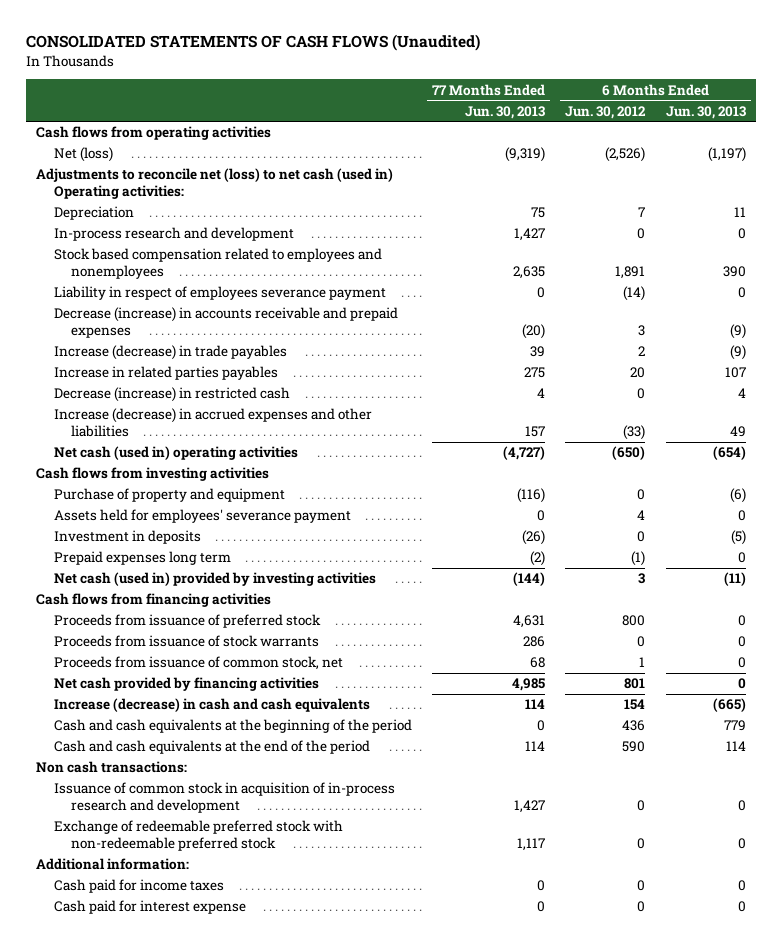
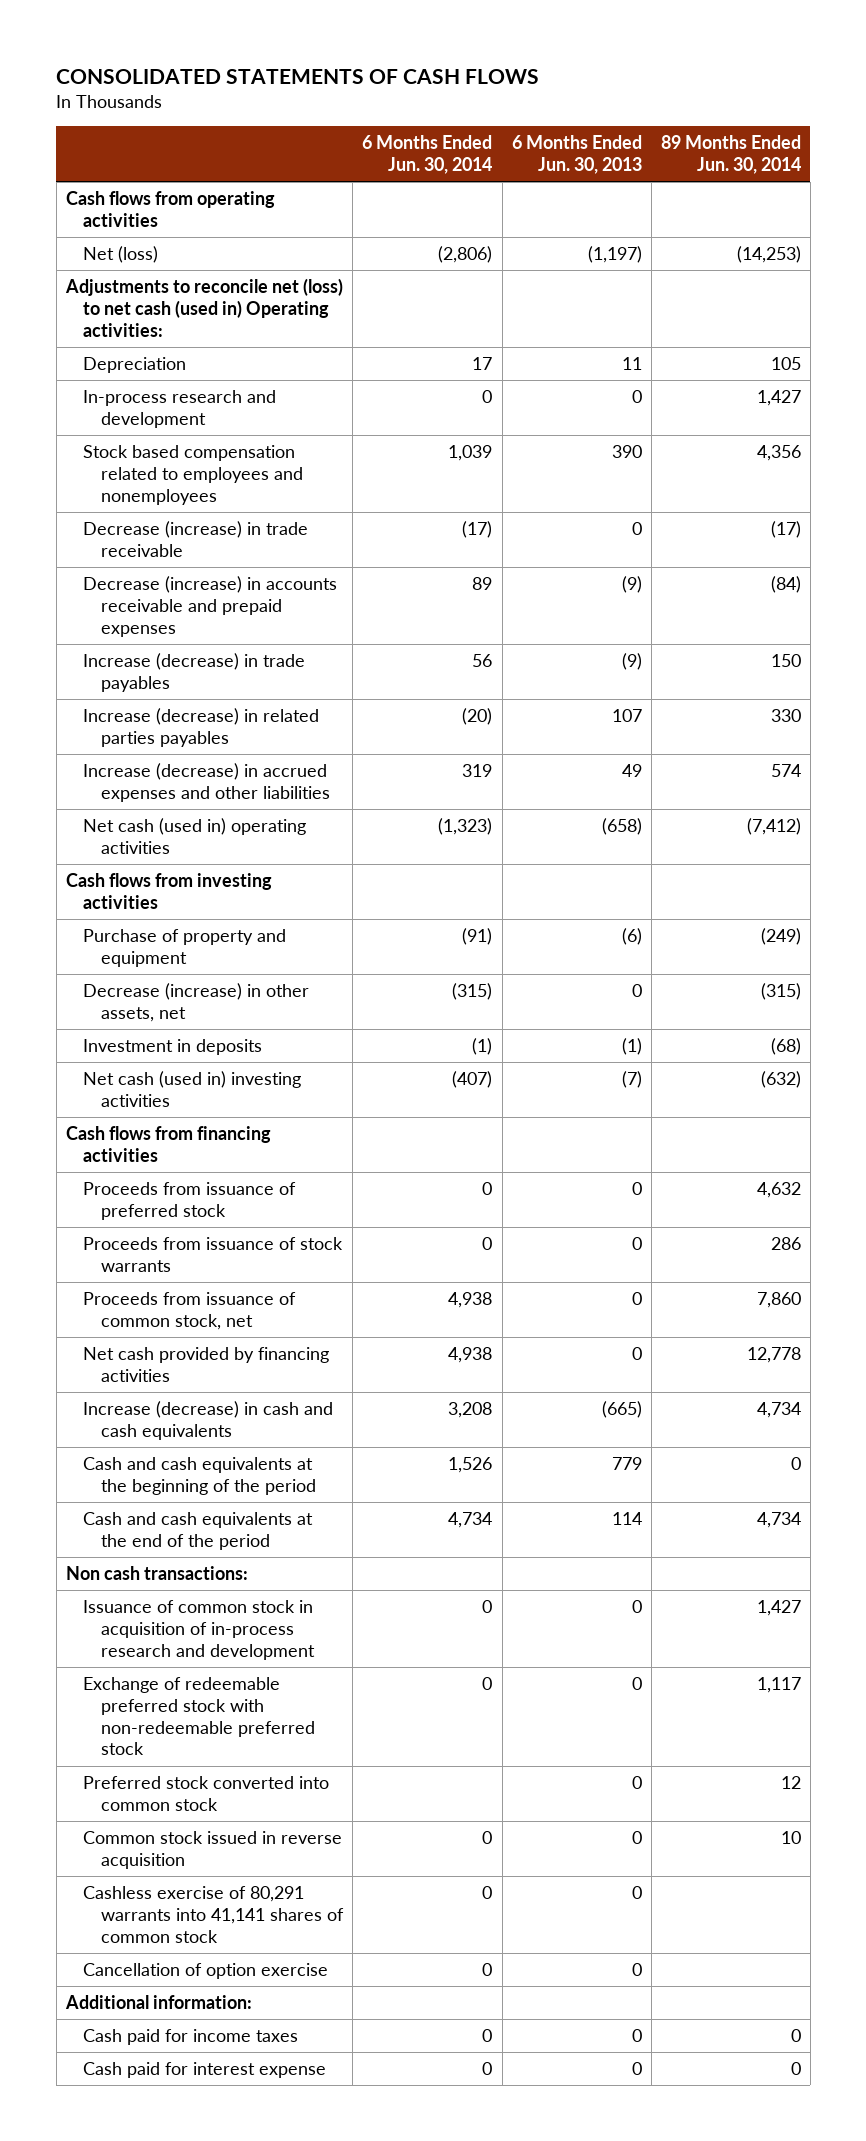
- CONSOLIDATED STATEMENTS OF CASH FLOWS (Unaudited)
+ CONSOLIDATED STATEMENTS OF CASH FLOWS
- | 77 Months Ended Jun. 30, 2013 | 6 Months Ended Jun. 30, 2012 | 6 Months Ended Jun. 30, 2013
+ | 6 Months Ended Jun. 30, 2014 | 6 Months Ended Jun. 30, 2013 | 89 Months Ended Jun. 30, 2014
- Liability in respect of employees severance payment | 0 | (14) | 0
+ Decrease (increase) in trade receivable | (17) | 0 | (17)
- Increase in related parties payables | 275 | 20 | 107
- Decrease (increase) in restricted cash | 4 | 0 | 4
+ Increase (decrease) in related parties payables | (20) | 107 | 330
- Net cash (used in) operating activities | (4,727) | (650) | (654)
+ Net cash (used in) operating activities | (1,323) | (658) | (7,412)
- Assets held for employees' severance payment | 0 | 4 | 0
- Investment in deposits | (26) | 0 | (5)
- Prepaid expenses long term | (2) | (1) | 0
- Net cash (used in) provided by investing activities | (144) | 3 | (11)
+ Decrease (increase) in other assets, net | (315) | 0 | (315)
+ Investment in deposits | (1) | (1) | (68)
+ Net cash (used in) investing activities | (407) | (7) | (632)
+ Preferred stock converted into common stock | | 0 | 12
+ Common stock issued in reverse acquisition | 0 | 0 | 10
+ Cashless exercise of 80,291 warrants into 41,141 shares of common stock | 0 | 0 |
+ Cancellation of option exercise | 0 | 0 |

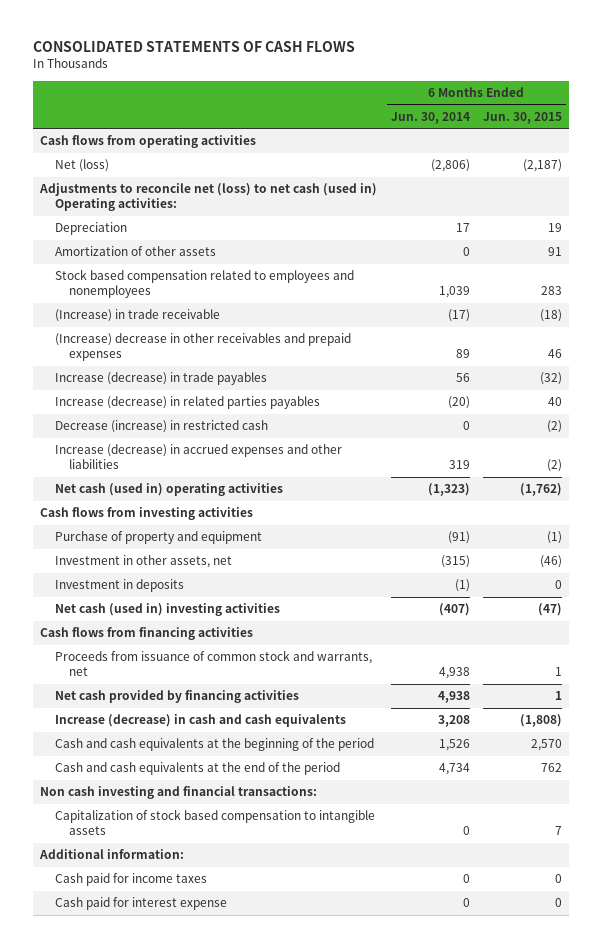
- | 6 Months Ended Jun. 30, 2014 | 6 Months Ended Jun. 30, 2013 | 89 Months Ended Jun. 30, 2014
+ | 6 Months Ended Jun. 30, 2014 | 6 Months Ended Jun. 30, 2015
- In-process research and development | 0 | 0 | 1,427
+ Amortization of other assets | 0 | 91
- Decrease (increase) in trade receivable | (17) | 0 | (17)
- Decrease (increase) in accounts receivable and prepaid expenses | 89 | (9) | (84)
+ (Increase) in trade receivable | (17) | (18)
+ (Increase) decrease in other receivables and prepaid expenses | 89 | 46
+ Decrease (increase) in restricted cash | 0 | (2)
- Decrease (increase) in other assets, net | (315) | 0 | (315)
+ Investment in other assets, net | (315) | (46)
- Proceeds from issuance of preferred stock | 0 | 0 | 4,632
- Proceeds from issuance of stock warrants | 0 | 0 | 286
- Proceeds from issuance of common stock, net | 4,938 | 0 | 7,860
+ Proceeds from issuance of common stock and warrants, net | 4,938 | 1
- Non cash transactions:
- Issuance of common stock in acquisition of in-process research and development | 0 | 0 | 1,427
- Exchange of redeemable preferred stock with non-redeemable preferred stock | 0 | 0 | 1,117
- Preferred stock converted into common stock | | 0 | 12
- Common stock issued in reverse acquisition | 0 | 0 | 10
- Cashless exercise of 80,291 warrants into 41,141 shares of common stock | 0 | 0 |
- Cancellation of option exercise | 0 | 0 |
+ Non cash investing and financial transactions:
+ Capitalization of stock based compensation to intangible assets | 0 | 7

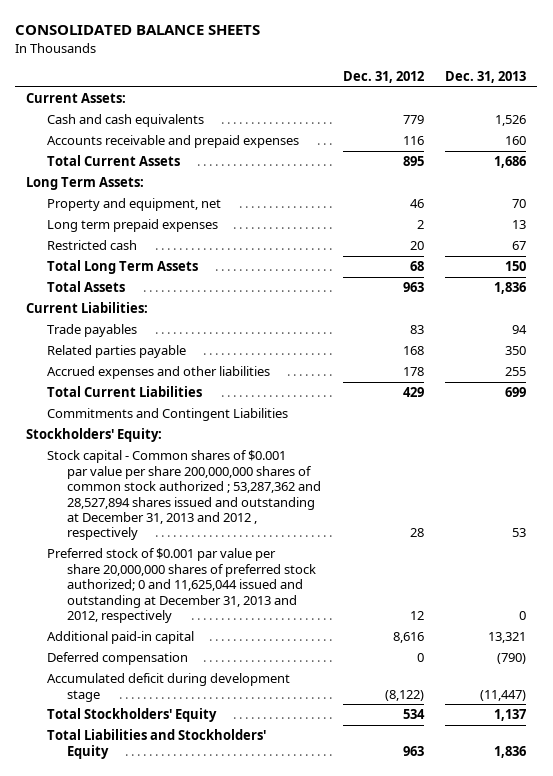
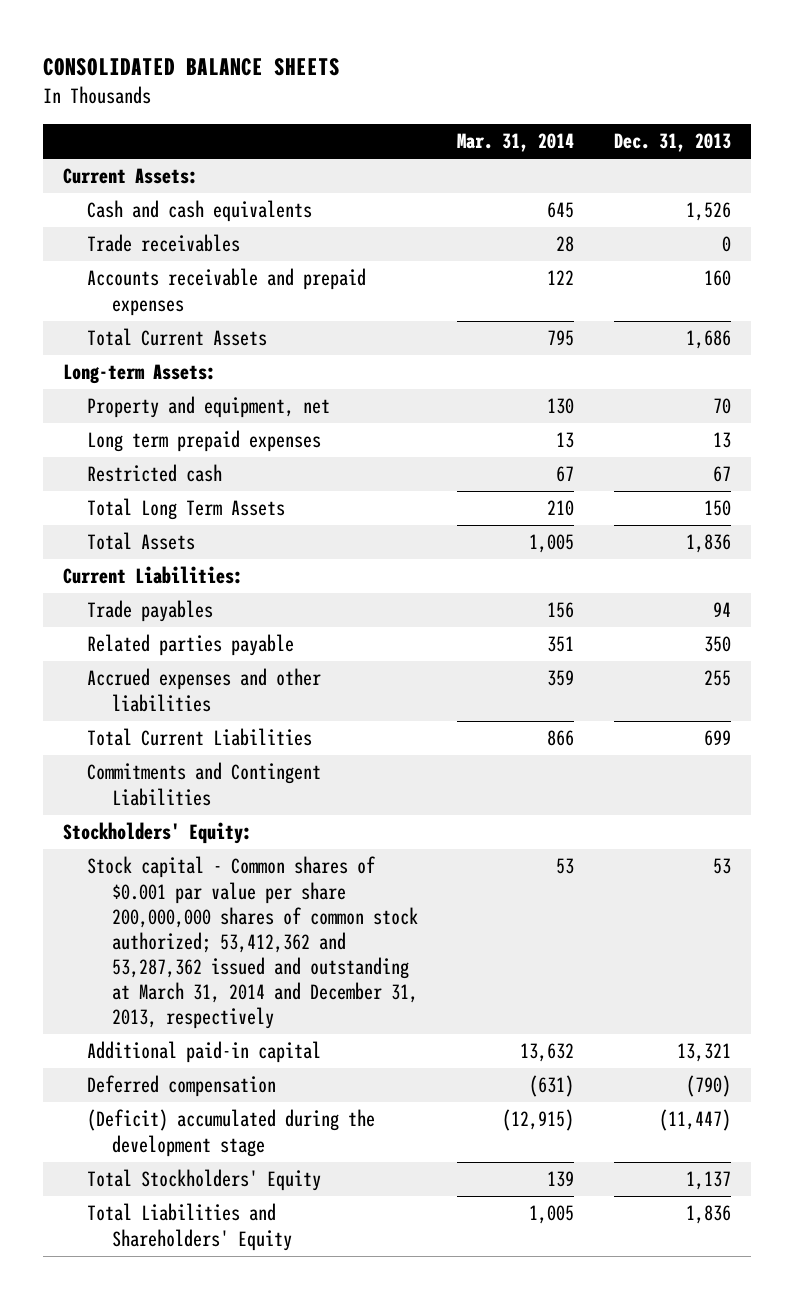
- | Dec. 31, 2012 | Dec. 31, 2013
+ | Mar. 31, 2014 | Dec. 31, 2013
+ Trade receivables | 28 | 0
- Long Term Assets:
+ Long-term Assets:
- Stock capital - Common shares of $0.001 par value per share 200,000,000 shares of common stock authorized ; 53,287,362 and 28,527,894 shares issued and outstanding at December 31, 2013 and 2012 , respectively | 28 | 53
- Preferred stock of $0.001 par value per share 20,000,000 shares of preferred stock authorized; 0 and 11,625,044 issued and outstanding at December 31, 2013 and 2012, respectively | 12 | 0
+ Stock capital - Common shares of $0.001 par value per share 200,000,000 shares of common stock authorized; 53,412,362 and 53,287,362 issued and outstanding at March 31, 2014 and December 31, 2013, respectively | 53 | 53
- Accumulated deficit during development stage | (8,122) | (11,447)
+ (Deficit) accumulated during the development stage | (12,915) | (11,447)
- Total Liabilities and Stockholders' Equity | 963 | 1,836
+ Total Liabilities and Shareholders' Equity | 1,005 | 1,836

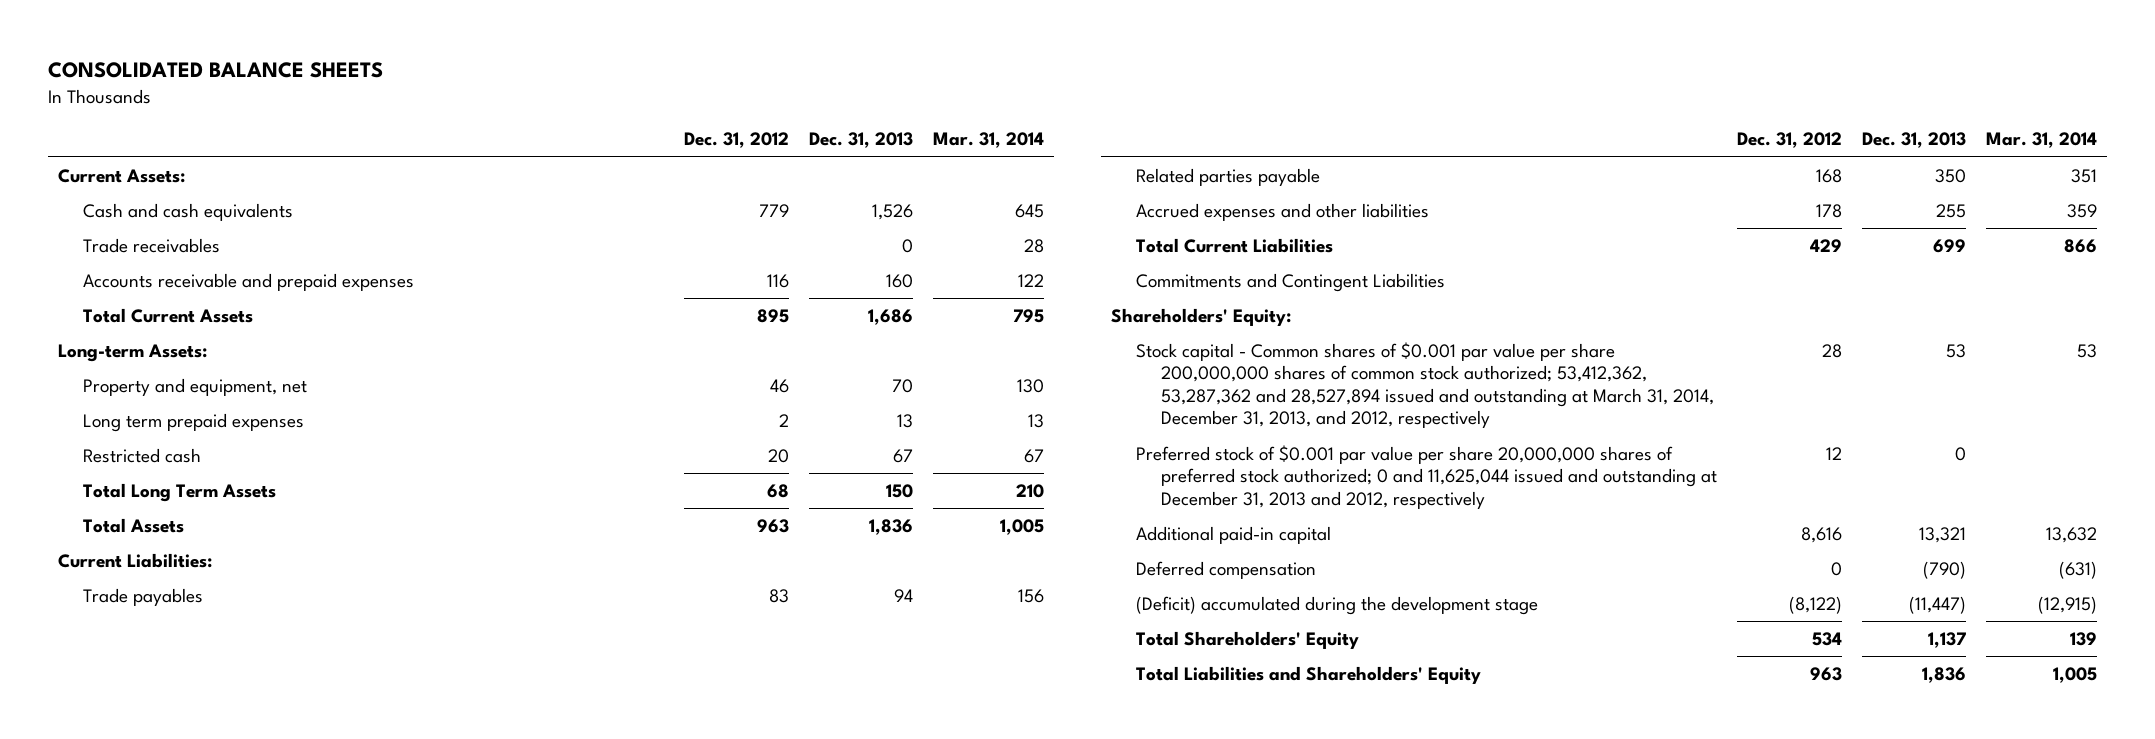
- | Mar. 31, 2014 | Dec. 31, 2013
+ | Dec. 31, 2012 | Dec. 31, 2013 | Mar. 31, 2014
- Stockholders' Equity:
- Stock capital - Common shares of $0.001 par value per share 200,000,000 shares of common stock authorized; 53,412,362 and 53,287,362 issued and outstanding at March 31, 2014 and December 31, 2013, respectively | 53 | 53
+ Shareholders' Equity:
+ Stock capital - Common shares of $0.001 par value per share 200,000,000 shares of common stock authorized; 53,412,362, 53,287,362 and 28,527,894 issued and outstanding at March 31, 2014, December 31, 2013, and 2012, respectively | 28 | 53 | 53
+ Preferred stock of $0.001 par value per share 20,000,000 shares of preferred stock authorized; 0 and 11,625,044 issued and outstanding at December 31, 2013 and 2012, respectively | 12 | 0 |
- Total Stockholders' Equity | 139 | 1,137
+ Total Shareholders' Equity | 534 | 1,137 | 139

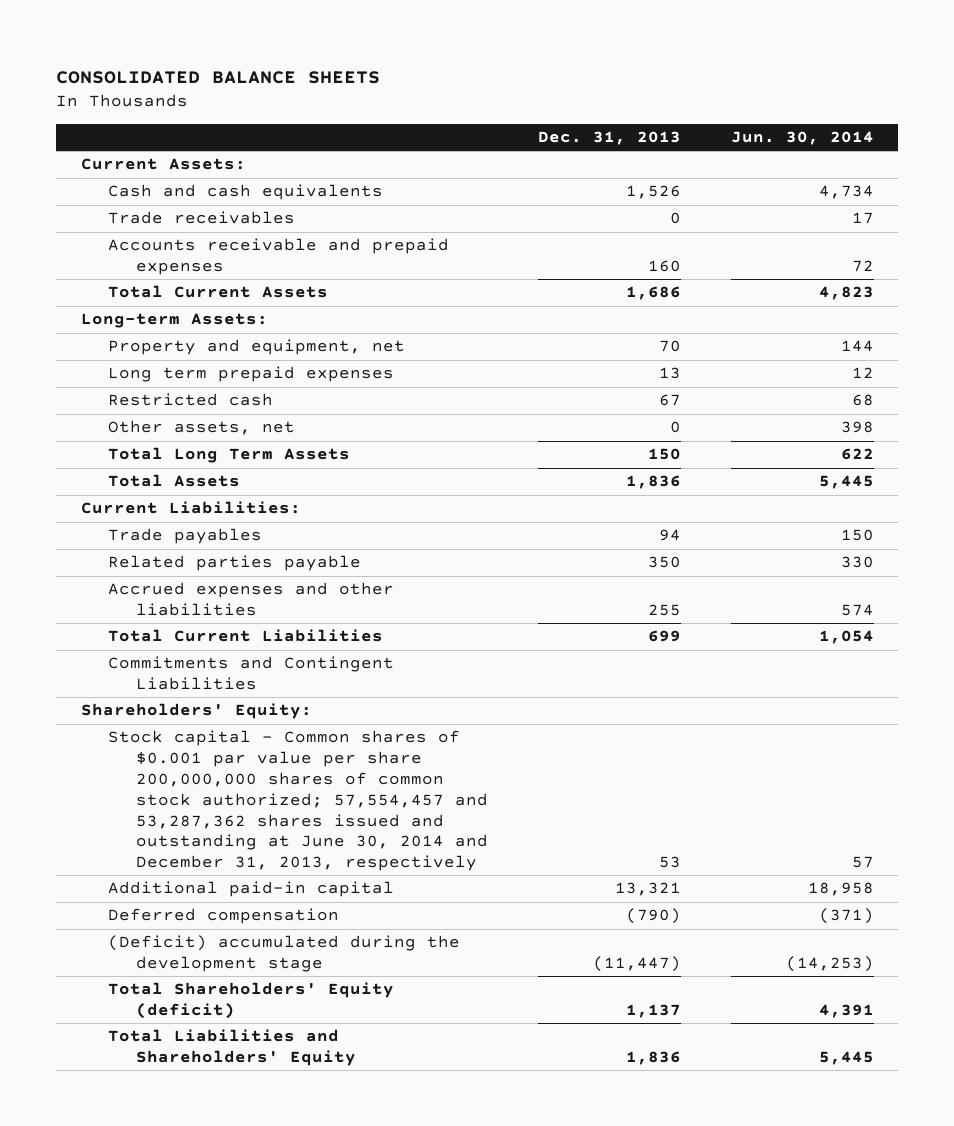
- | Dec. 31, 2012 | Dec. 31, 2013 | Mar. 31, 2014
+ | Dec. 31, 2013 | Jun. 30, 2014
+ Other assets, net | 0 | 398
- Stock capital - Common shares of $0.001 par value per share 200,000,000 shares of common stock authorized; 53,412,362, 53,287,362 and 28,527,894 issued and outstanding at March 31, 2014, December 31, 2013, and 2012, respectively | 28 | 53 | 53
- Preferred stock of $0.001 par value per share 20,000,000 shares of preferred stock authorized; 0 and 11,625,044 issued and outstanding at December 31, 2013 and 2012, respectively | 12 | 0 |
+ Stock capital - Common shares of $0.001 par value per share 200,000,000 shares of common stock authorized; 57,554,457 and 53,287,362 shares issued and outstanding at June 30, 2014 and December 31, 2013, respectively | 53 | 57
- Total Shareholders' Equity | 534 | 1,137 | 139
+ Total Shareholders' Equity (deficit) | 1,137 | 4,391

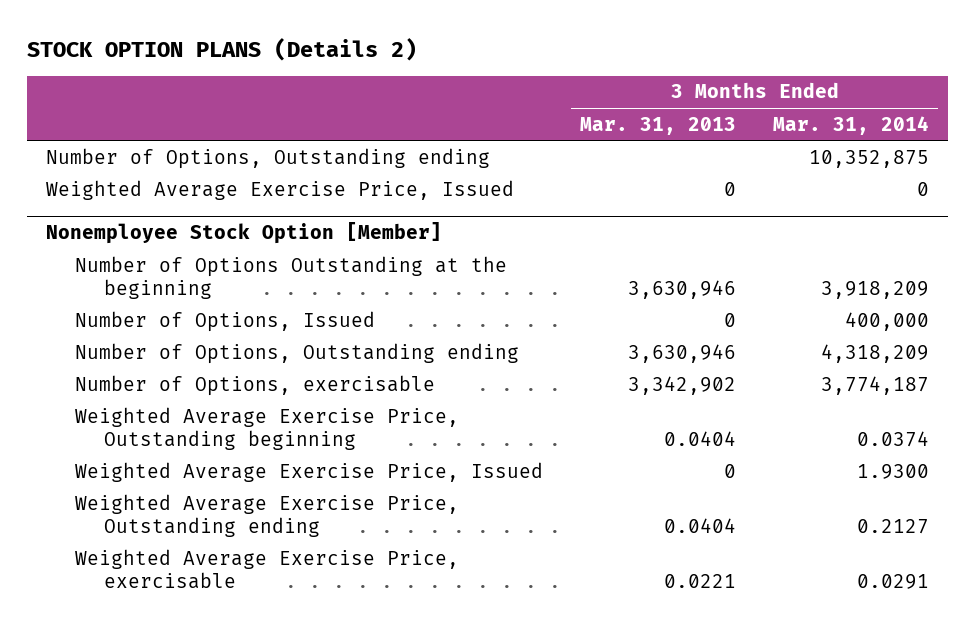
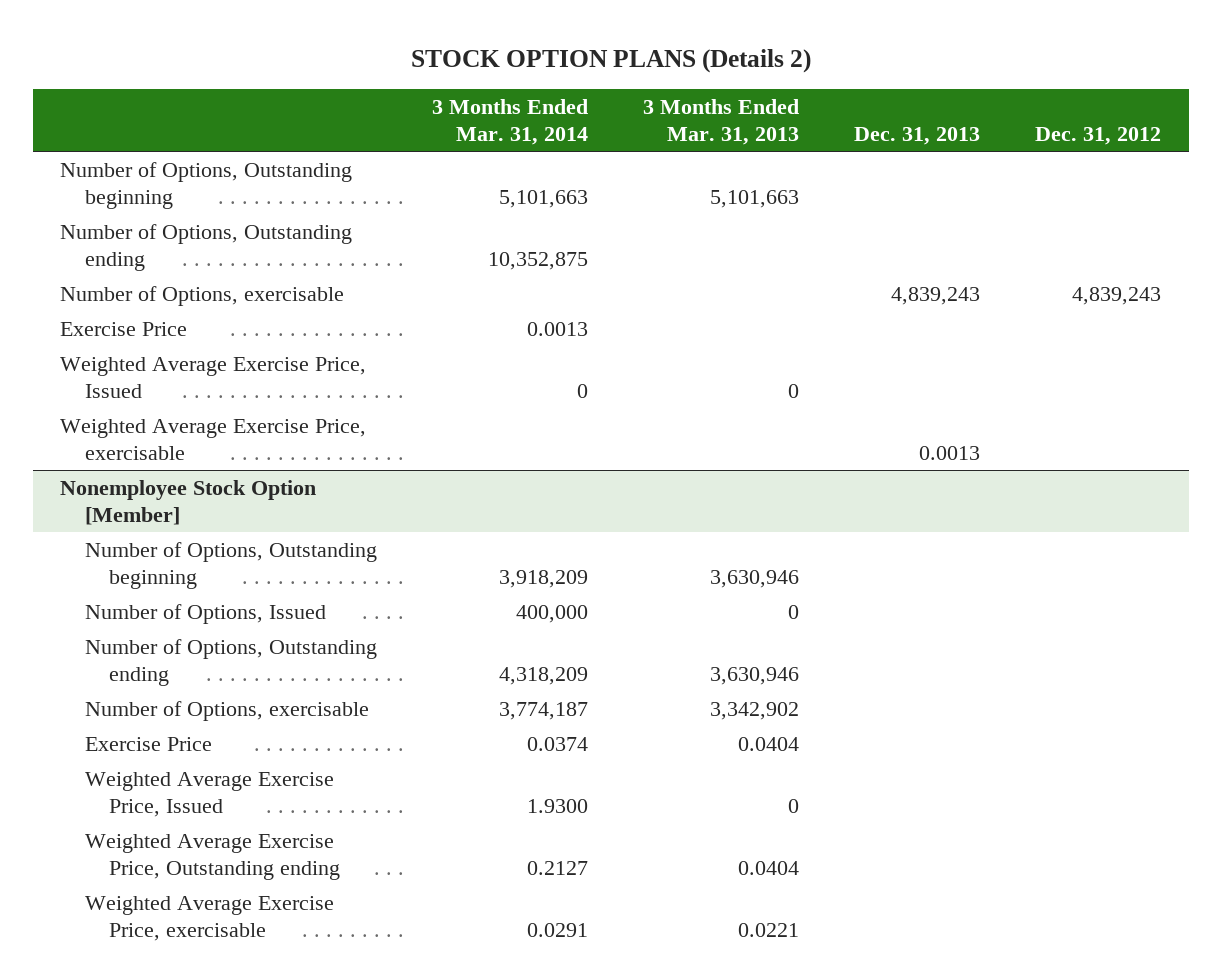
- | 3 Months Ended Mar. 31, 2013 | 3 Months Ended Mar. 31, 2014
+ | 3 Months Ended Mar. 31, 2014 | 3 Months Ended Mar. 31, 2013 | Dec. 31, 2013 | Dec. 31, 2012
+ Number of Options, Outstanding beginning | 5,101,663 | 5,101,663 | |
+ Number of Options, exercisable | | | 4,839,243 | 4,839,243
+ Exercise Price | 0.0013 | | |
+ Weighted Average Exercise Price, exercisable | | | 0.0013 |
@ Nonemployee Stock Option [Member]
- Number of Options Outstanding at the beginning | 3,630,946 | 3,918,209
+ Number of Options, Outstanding beginning | 3,918,209 | 3,630,946 | |
- Weighted Average Exercise Price, Outstanding beginning | 0.0404 | 0.0374
+ Exercise Price | 0.0374 | 0.0404 | |

